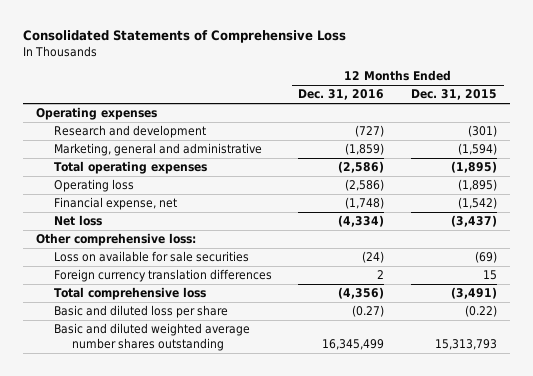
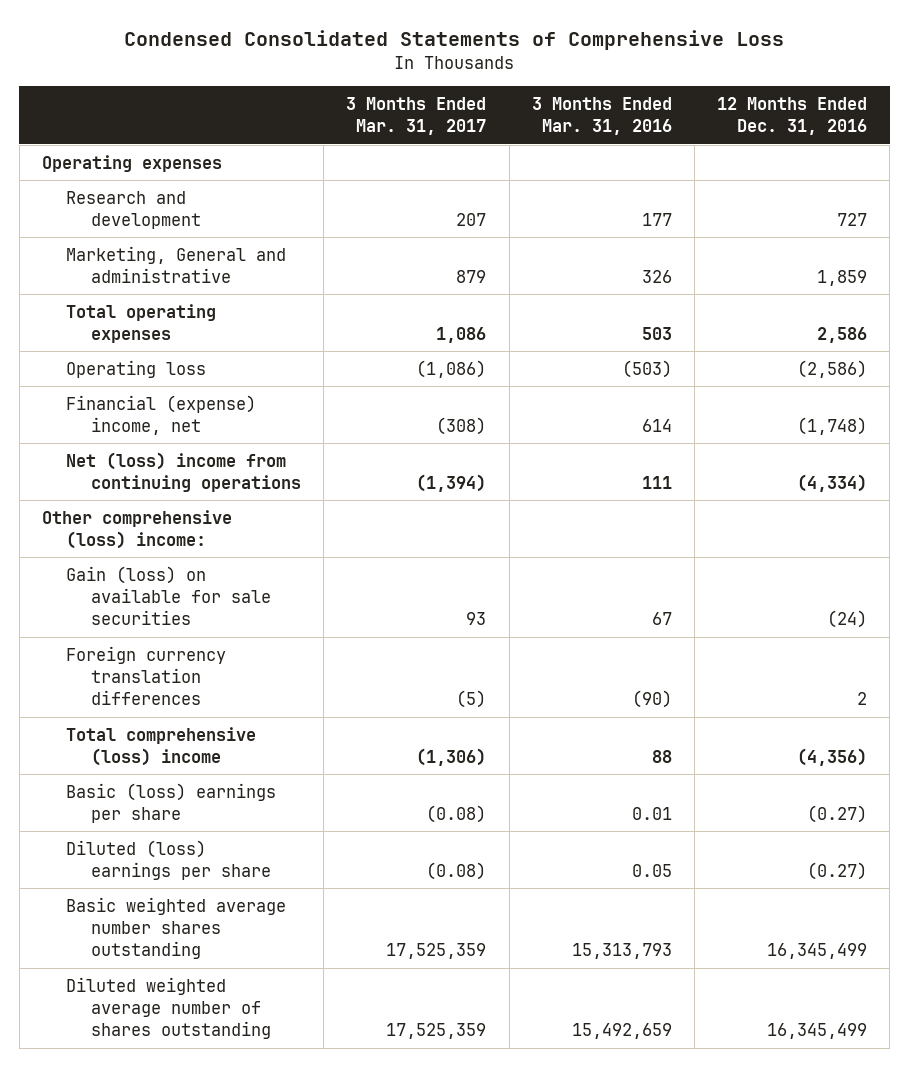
- Consolidated Statements of Comprehensive Loss
+ Condensed Consolidated Statements of Comprehensive Loss
- | 12 Months Ended Dec. 31, 2016 | 12 Months Ended Dec. 31, 2015
+ | 3 Months Ended Mar. 31, 2017 | 3 Months Ended Mar. 31, 2016 | 12 Months Ended Dec. 31, 2016
- Research and development | (727) | (301)
- Marketing, general and administrative | (1,859) | (1,594)
- Total operating expenses | (2,586) | (1,895)
+ Research and development | 207 | 177 | 727
+ Marketing, General and administrative | 879 | 326 | 1,859
+ Total operating expenses | 1,086 | 503 | 2,586
- Financial expense, net | (1,748) | (1,542)
- Net loss | (4,334) | (3,437)
- Other comprehensive loss:
- Loss on available for sale securities | (24) | (69)
+ Financial (expense) income, net | (308) | 614 | (1,748)
+ Net (loss) income from continuing operations | (1,394) | 111 | (4,334)
+ Other comprehensive (loss) income:
+ Gain (loss) on available for sale securities | 93 | 67 | (24)
- Total comprehensive loss | (4,356) | (3,491)
- Basic and diluted loss per share | (0.27) | (0.22)
- Basic and diluted weighted average number shares outstanding | 16,345,499 | 15,313,793
+ Total comprehensive (loss) income | (1,306) | 88 | (4,356)
+ Basic (loss) earnings per share | (0.08) | 0.01 | (0.27)
+ Diluted (loss) earnings per share | (0.08) | 0.05 | (0.27)
+ Basic weighted average number shares outstanding | 17,525,359 | 15,313,793 | 16,345,499
+ Diluted weighted average number of shares outstanding | 17,525,359 | 15,492,659 | 16,345,499

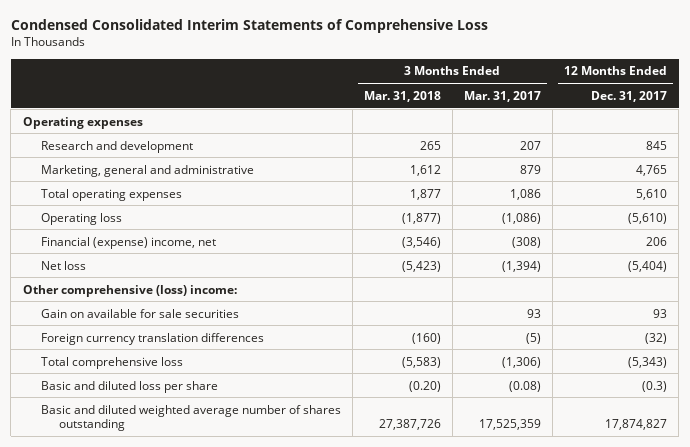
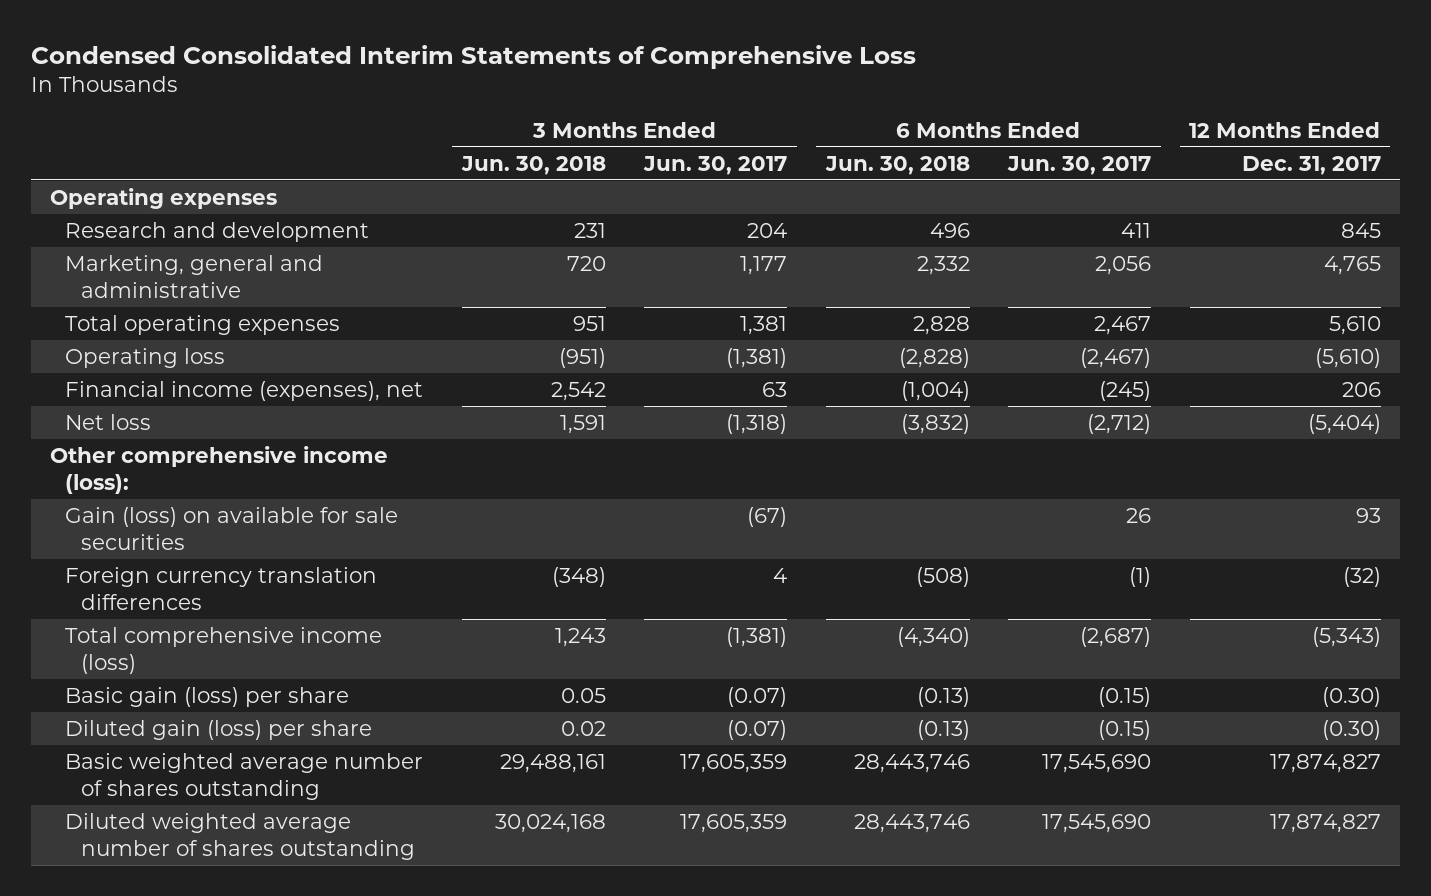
- | 3 Months Ended Mar. 31, 2018 | 3 Months Ended Mar. 31, 2017 | 12 Months Ended Dec. 31, 2017
+ | 3 Months Ended Jun. 30, 2018 | 3 Months Ended Jun. 30, 2017 | 6 Months Ended Jun. 30, 2018 | 6 Months Ended Jun. 30, 2017 | 12 Months Ended Dec. 31, 2017
- Financial (expense) income, net | (3,546) | (308) | 206
+ Financial income (expenses), net | 2,542 | 63 | (1,004) | (245) | 206
- Other comprehensive (loss) income:
- Gain on available for sale securities | | 93 | 93
+ Other comprehensive income (loss):
+ Gain (loss) on available for sale securities | | (67) | | 26 | 93
- Total comprehensive loss | (5,583) | (1,306) | (5,343)
- Basic and diluted loss per share | (0.20) | (0.08) | (0.3)
- Basic and diluted weighted average number of shares outstanding | 27,387,726 | 17,525,359 | 17,874,827
+ Total comprehensive income (loss) | 1,243 | (1,381) | (4,340) | (2,687) | (5,343)
+ Basic gain (loss) per share | 0.05 | (0.07) | (0.13) | (0.15) | (0.30)
+ Diluted gain (loss) per share | 0.02 | (0.07) | (0.13) | (0.15) | (0.30)
+ Basic weighted average number of shares outstanding | 29,488,161 | 17,605,359 | 28,443,746 | 17,545,690 | 17,874,827
+ Diluted weighted average number of shares outstanding | 30,024,168 | 17,605,359 | 28,443,746 | 17,545,690 | 17,874,827

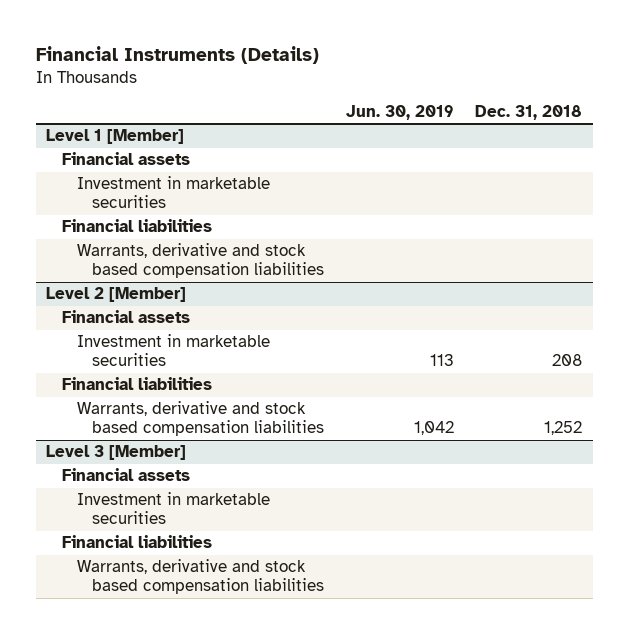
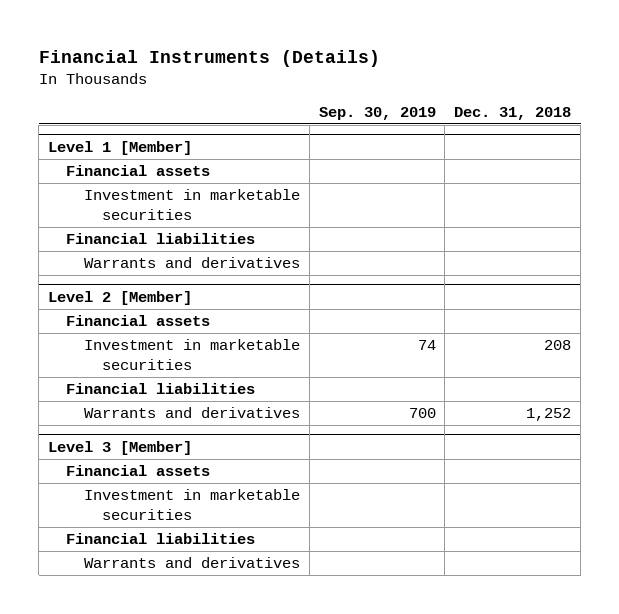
- | Jun. 30, 2019 | Dec. 31, 2018
+ | Sep. 30, 2019 | Dec. 31, 2018
@ Level 1 [Member]
- Warrants, derivative and stock based compensation liabilities
+ Warrants and derivatives
@ Level 2 [Member]
- Warrants, derivative and stock based compensation liabilities | 1,042 | 1,252
+ Warrants and derivatives | 700 | 1,252
@ Level 3 [Member]
- Warrants, derivative and stock based compensation liabilities
+ Warrants and derivatives

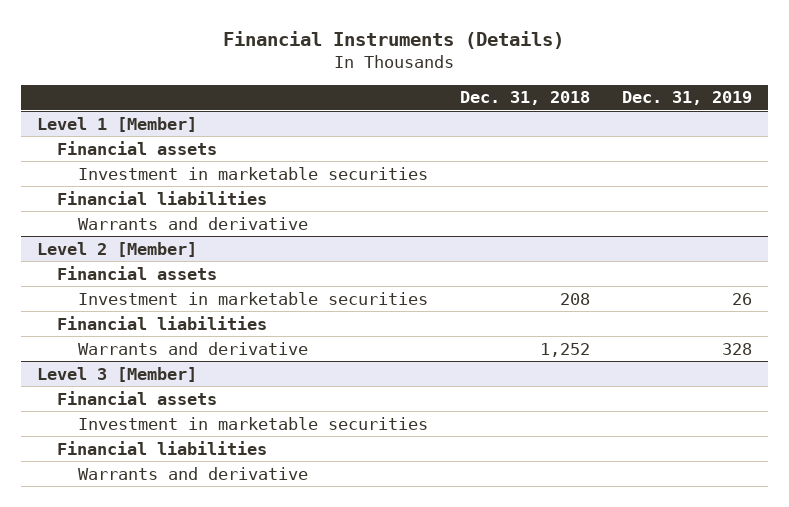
- | Sep. 30, 2019 | Dec. 31, 2018
+ | Dec. 31, 2018 | Dec. 31, 2019
@ Level 1 [Member]
- Warrants and derivatives
+ Warrants and derivative
@ Level 2 [Member]
- Warrants and derivatives | 700 | 1,252
+ Warrants and derivative | 1,252 | 328
@ Level 3 [Member]
- Warrants and derivatives
+ Warrants and derivative

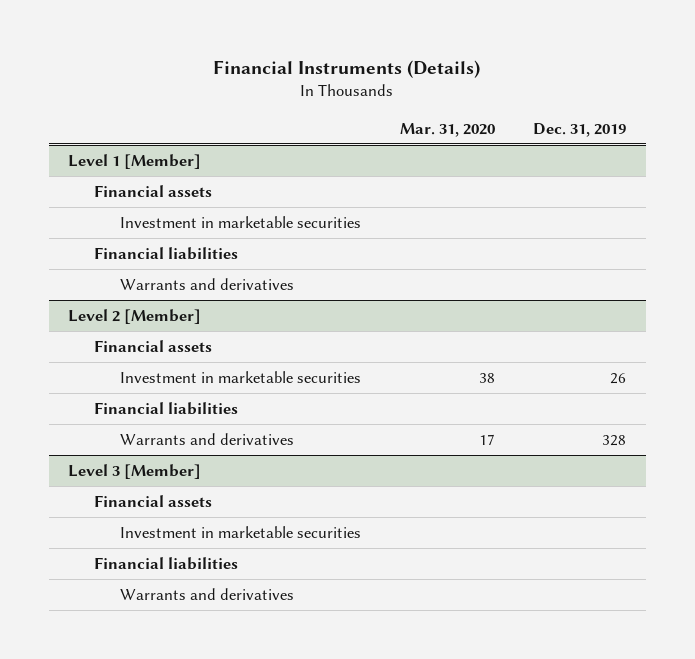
- | Dec. 31, 2018 | Dec. 31, 2019
+ | Mar. 31, 2020 | Dec. 31, 2019
@ Level 1 [Member]
- Warrants and derivative
+ Warrants and derivatives
@ Level 2 [Member]
- Warrants and derivative | 1,252 | 328
+ Warrants and derivatives | 17 | 328
@ Level 3 [Member]
- Warrants and derivative
+ Warrants and derivatives

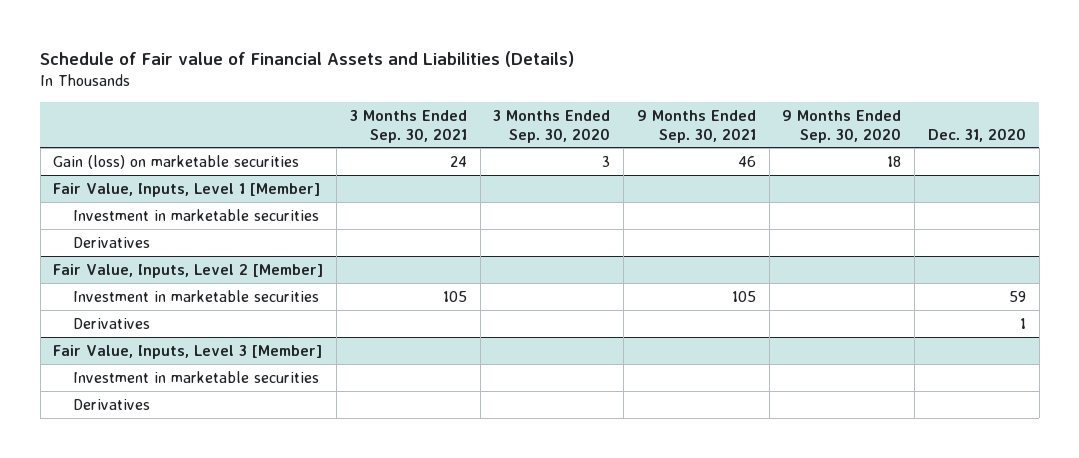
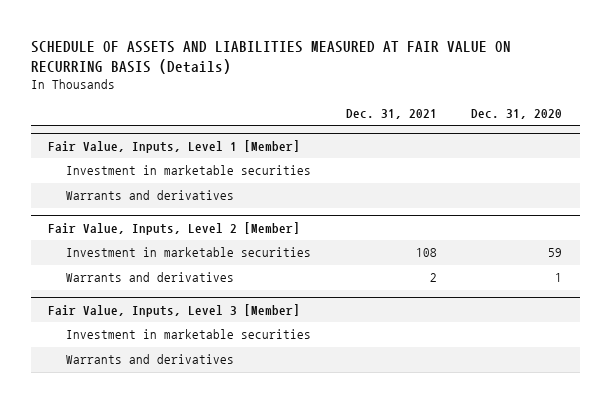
- Schedule of Fair value of Financial Assets and Liabilities (Details)
+ SCHEDULE OF ASSETS AND LIABILITIES MEASURED AT FAIR VALUE ON RECURRING BASIS (Details)
- | 3 Months Ended Sep. 30, 2021 | 3 Months Ended Sep. 30, 2020 | 9 Months Ended Sep. 30, 2021 | 9 Months Ended Sep. 30, 2020 | Dec. 31, 2020
+ | Dec. 31, 2021 | Dec. 31, 2020
- Gain (loss) on marketable securities | 24 | 3 | 46 | 18 |
@ Fair Value, Inputs, Level 1 [Member]
- Derivatives
+ Warrants and derivatives
@ Fair Value, Inputs, Level 2 [Member]
- Derivatives | | | | | 1
+ Warrants and derivatives | 2 | 1
@ Fair Value, Inputs, Level 3 [Member]
- Derivatives
+ Warrants and derivatives

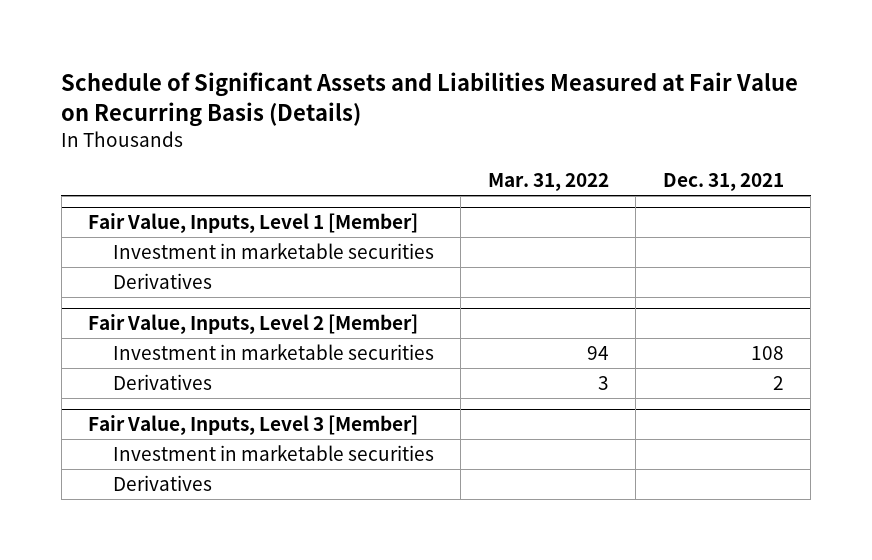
- SCHEDULE OF ASSETS AND LIABILITIES MEASURED AT FAIR VALUE ON RECURRING BASIS (Details)
+ Schedule of Significant Assets and Liabilities Measured at Fair Value on Recurring Basis (Details)
- | Dec. 31, 2021 | Dec. 31, 2020
+ | Mar. 31, 2022 | Dec. 31, 2021
@ Fair Value, Inputs, Level 1 [Member]
- Warrants and derivatives
+ Derivatives
@ Fair Value, Inputs, Level 2 [Member]
- Warrants and derivatives | 2 | 1
+ Derivatives | 3 | 2
@ Fair Value, Inputs, Level 3 [Member]
- Warrants and derivatives
+ Derivatives

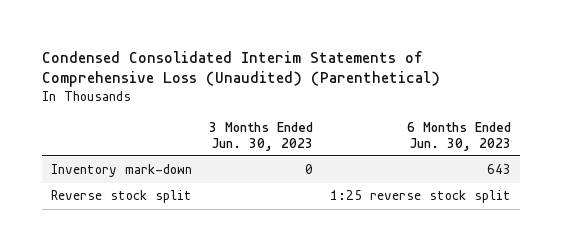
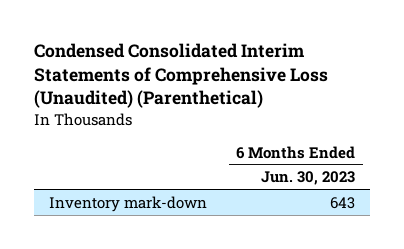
- | 3 Months Ended Jun. 30, 2023 | 6 Months Ended Jun. 30, 2023
+ | 6 Months Ended Jun. 30, 2023
- Reverse stock split | | 1:25 reverse stock split

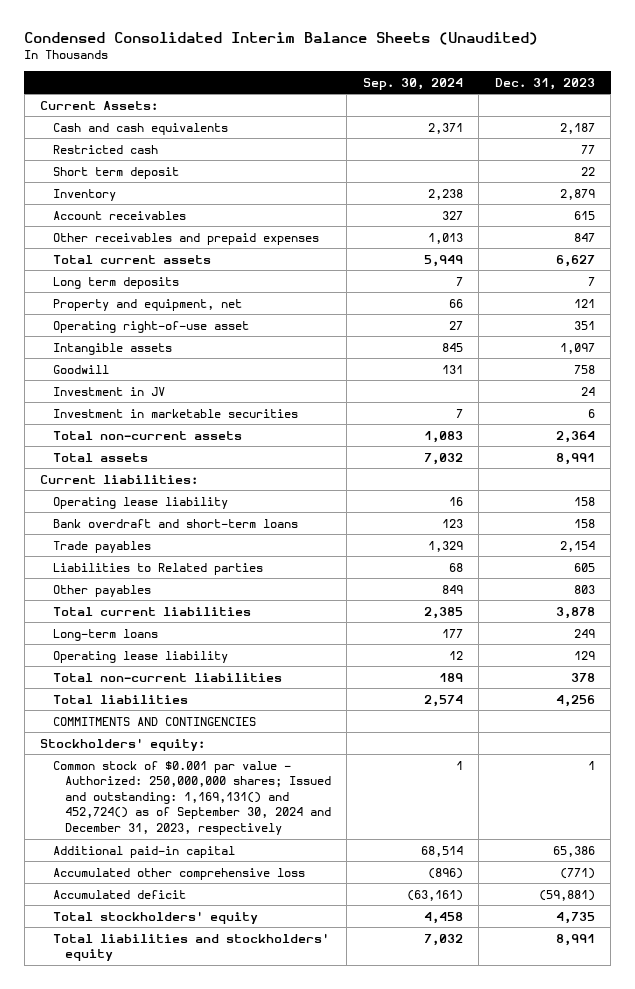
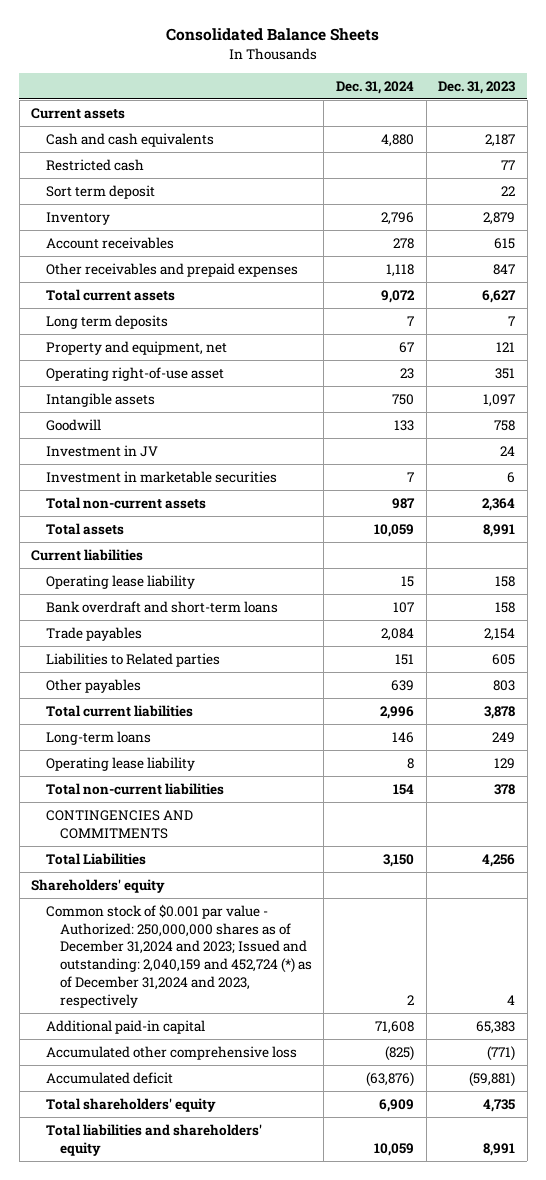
- Condensed Consolidated Interim Balance Sheets (Unaudited)
+ Consolidated Balance Sheets
- | Sep. 30, 2024 | Dec. 31, 2023
+ | Dec. 31, 2024 | Dec. 31, 2023
- Current Assets:
+ Current assets
- Short term deposit | | 22
+ Sort term deposit | | 22
- Current liabilities:
+ Current liabilities
- Total liabilities | 2,574 | 4,256
- COMMITMENTS AND CONTINGENCIES
- Stockholders' equity:
- Common stock of $0.001 par value - Authorized: 250,000,000 shares; Issued and outstanding: 1,169,131() and 452,724() as of September 30, 2024 and December 31, 2023, respectively | 1 | 1
- Additional paid-in capital | 68,514 | 65,386
+ CONTINGENCIES AND COMMITMENTS
+ Total Liabilities | 3,150 | 4,256
+ Shareholders' equity
+ Common stock of $0.001 par value - Authorized: 250,000,000 shares as of December 31,2024 and 2023; Issued and outstanding: 2,040,159 and 452,724 (*) as of December 31,2024 and 2023, respectively | 2 | 4
+ Additional paid-in capital | 71,608 | 65,383
- Total stockholders' equity | 4,458 | 4,735
- Total liabilities and stockholders' equity | 7,032 | 8,991
+ Total shareholders' equity | 6,909 | 4,735
+ Total liabilities and shareholders' equity | 10,059 | 8,991

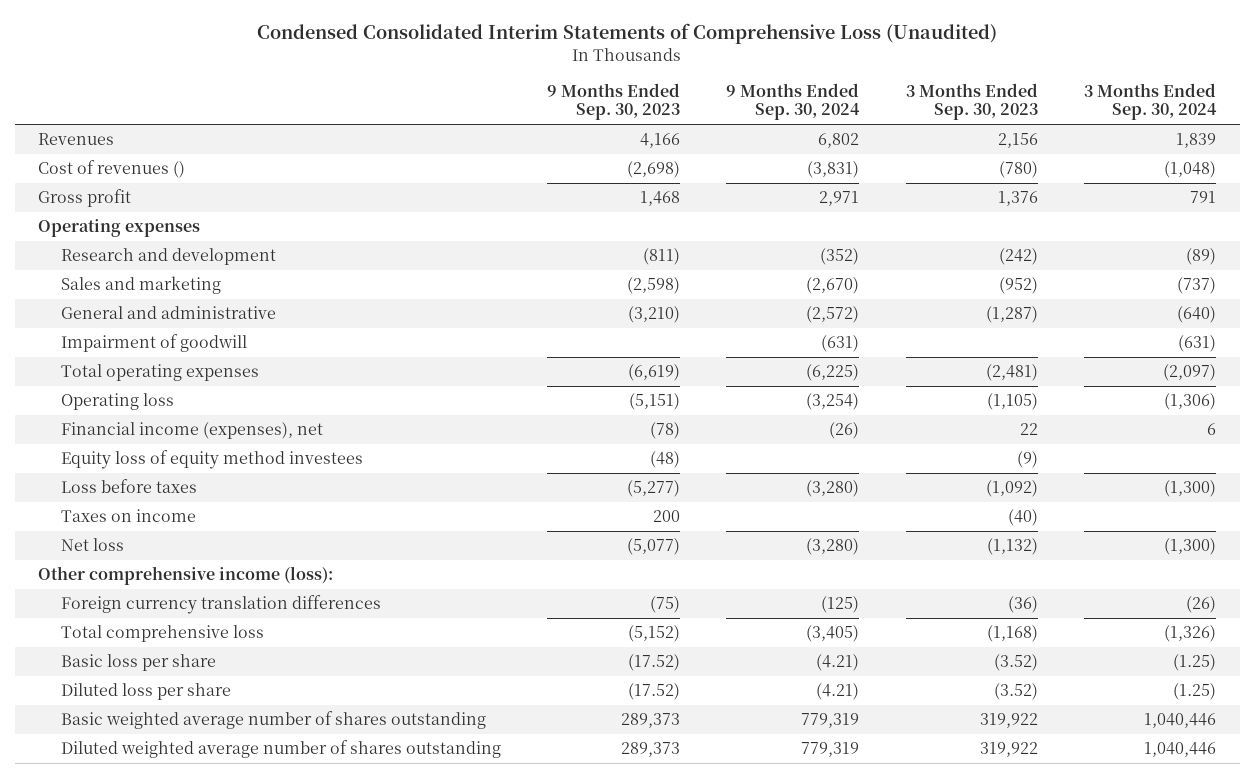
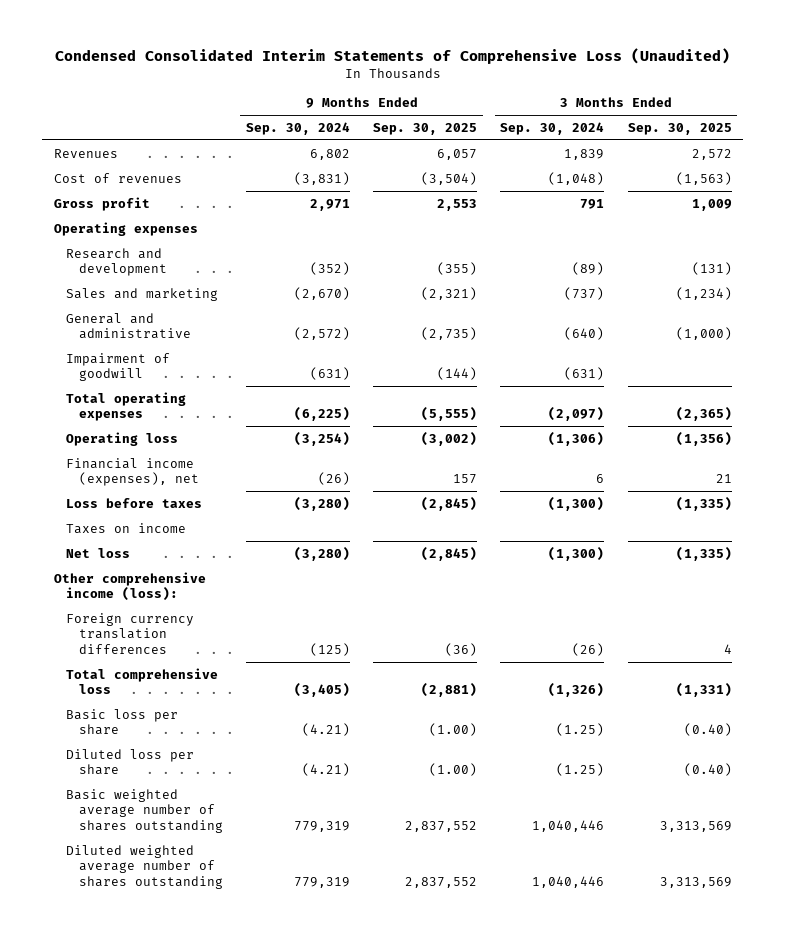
- | 9 Months Ended Sep. 30, 2023 | 9 Months Ended Sep. 30, 2024 | 3 Months Ended Sep. 30, 2023 | 3 Months Ended Sep. 30, 2024
+ | 9 Months Ended Sep. 30, 2024 | 9 Months Ended Sep. 30, 2025 | 3 Months Ended Sep. 30, 2024 | 3 Months Ended Sep. 30, 2025
- Cost of revenues () | (2,698) | (3,831) | (780) | (1,048)
+ Cost of revenues | (3,831) | (3,504) | (1,048) | (1,563)
- Equity loss of equity method investees | (48) | | (9) |

